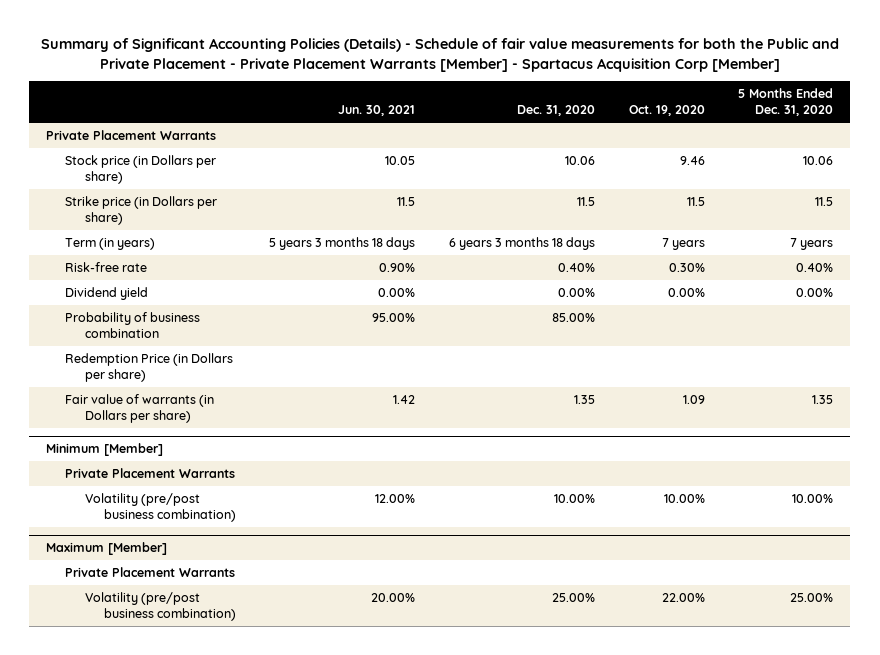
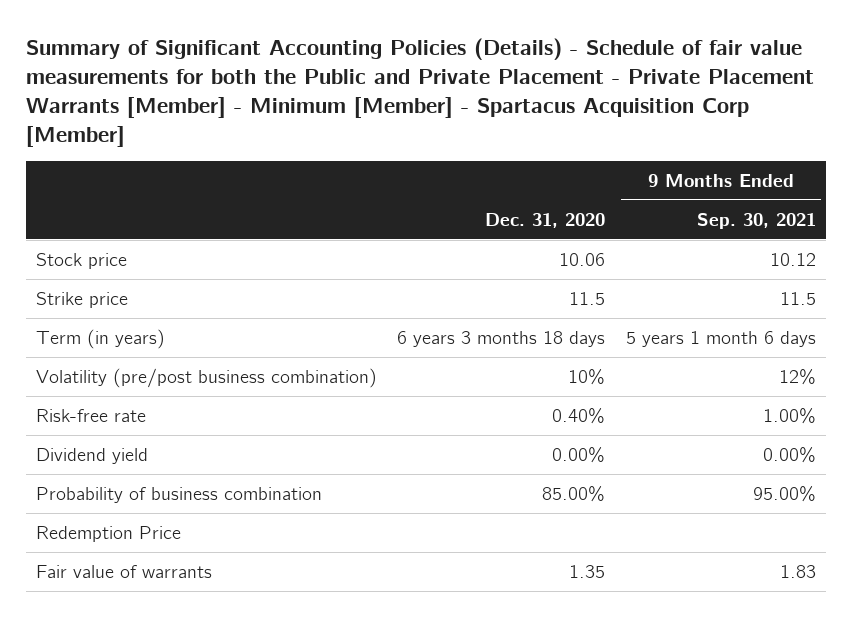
- Summary of Significant Accounting Policies (Details) - Schedule of fair value measurements for both the Public and Private Placement - Private Placement Warrants [Member] - Spartacus Acquisition Corp [Member]
+ Summary of Significant Accounting Policies (Details) - Schedule of fair value measurements for both the Public and Private Placement - Private Placement Warrants [Member] - Minimum [Member] - Spartacus Acquisition Corp [Member]
- | Jun. 30, 2021 | Dec. 31, 2020 | Oct. 19, 2020 | 5 Months Ended Dec. 31, 2020
+ | Dec. 31, 2020 | 9 Months Ended Sep. 30, 2021
- Private Placement Warrants
- Stock price (in Dollars per share) | 10.05 | 10.06 | 9.46 | 10.06
- Strike price (in Dollars per share) | 11.5 | 11.5 | 11.5 | 11.5
+ Stock price | 10.06 | 10.12
+ Strike price | 11.5 | 11.5
+ Volatility (pre/post business combination) | 10% | 12%
- Redemption Price (in Dollars per share)
- Fair value of warrants (in Dollars per share) | 1.42 | 1.35 | 1.09 | 1.35
- Minimum [Member]
- Private Placement Warrants
- Volatility (pre/post business combination) | 12.00% | 10.00% | 10.00% | 10.00%
- Maximum [Member]
- Private Placement Warrants
- Volatility (pre/post business combination) | 20.00% | 25.00% | 22.00% | 25.00%
+ Redemption Price
+ Fair value of warrants | 1.35 | 1.83

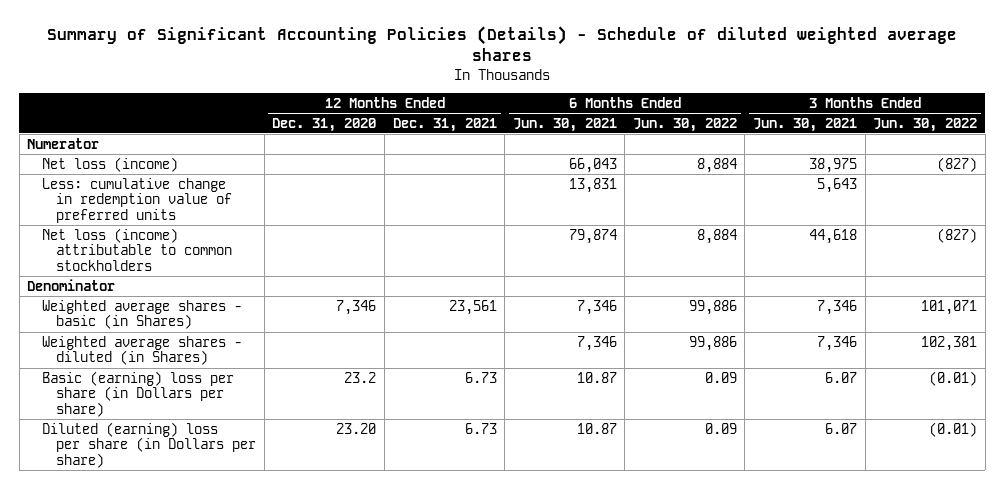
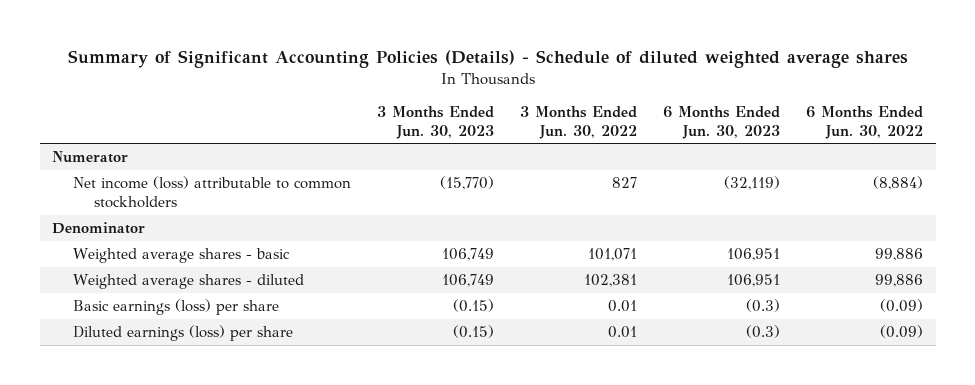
- | 12 Months Ended Dec. 31, 2020 | 12 Months Ended Dec. 31, 2021 | 6 Months Ended Jun. 30, 2021 | 6 Months Ended Jun. 30, 2022 | 3 Months Ended Jun. 30, 2021 | 3 Months Ended Jun. 30, 2022
+ | 3 Months Ended Jun. 30, 2023 | 3 Months Ended Jun. 30, 2022 | 6 Months Ended Jun. 30, 2023 | 6 Months Ended Jun. 30, 2022
- Net loss (income) | | | 66,043 | 8,884 | 38,975 | (827)
- Less: cumulative change in redemption value of preferred units | | | 13,831 | | 5,643 |
- Net loss (income) attributable to common stockholders | | | 79,874 | 8,884 | 44,618 | (827)
+ Net income (loss) attributable to common stockholders | (15,770) | 827 | (32,119) | (8,884)
- Weighted average shares - basic (in Shares) | 7,346 | 23,561 | 7,346 | 99,886 | 7,346 | 101,071
- Weighted average shares - diluted (in Shares) | | | 7,346 | 99,886 | 7,346 | 102,381
- Basic (earning) loss per share (in Dollars per share) | 23.2 | 6.73 | 10.87 | 0.09 | 6.07 | (0.01)
- Diluted (earning) loss per share (in Dollars per share) | 23.20 | 6.73 | 10.87 | 0.09 | 6.07 | (0.01)
+ Weighted average shares - basic | 106,749 | 101,071 | 106,951 | 99,886
+ Weighted average shares - diluted | 106,749 | 102,381 | 106,951 | 99,886
+ Basic earnings (loss) per share | (0.15) | 0.01 | (0.3) | (0.09)
+ Diluted earnings (loss) per share | (0.15) | 0.01 | (0.3) | (0.09)

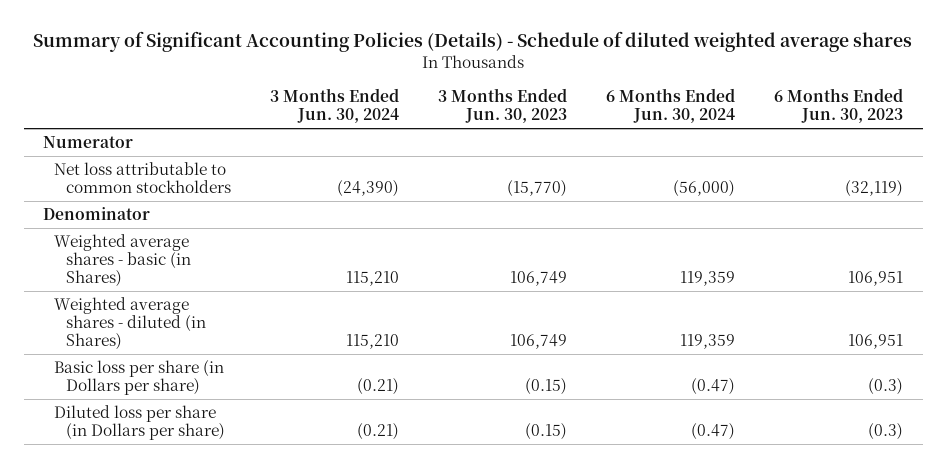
- | 3 Months Ended Jun. 30, 2023 | 3 Months Ended Jun. 30, 2022 | 6 Months Ended Jun. 30, 2023 | 6 Months Ended Jun. 30, 2022
+ | 3 Months Ended Jun. 30, 2024 | 3 Months Ended Jun. 30, 2023 | 6 Months Ended Jun. 30, 2024 | 6 Months Ended Jun. 30, 2023
- Net income (loss) attributable to common stockholders | (15,770) | 827 | (32,119) | (8,884)
+ Net loss attributable to common stockholders | (24,390) | (15,770) | (56,000) | (32,119)
- Weighted average shares - basic | 106,749 | 101,071 | 106,951 | 99,886
- Weighted average shares - diluted | 106,749 | 102,381 | 106,951 | 99,886
- Basic earnings (loss) per share | (0.15) | 0.01 | (0.3) | (0.09)
- Diluted earnings (loss) per share | (0.15) | 0.01 | (0.3) | (0.09)
+ Weighted average shares - basic (in Shares) | 115,210 | 106,749 | 119,359 | 106,951
+ Weighted average shares - diluted (in Shares) | 115,210 | 106,749 | 119,359 | 106,951
+ Basic loss per share (in Dollars per share) | (0.21) | (0.15) | (0.47) | (0.3)
+ Diluted loss per share (in Dollars per share) | (0.21) | (0.15) | (0.47) | (0.3)

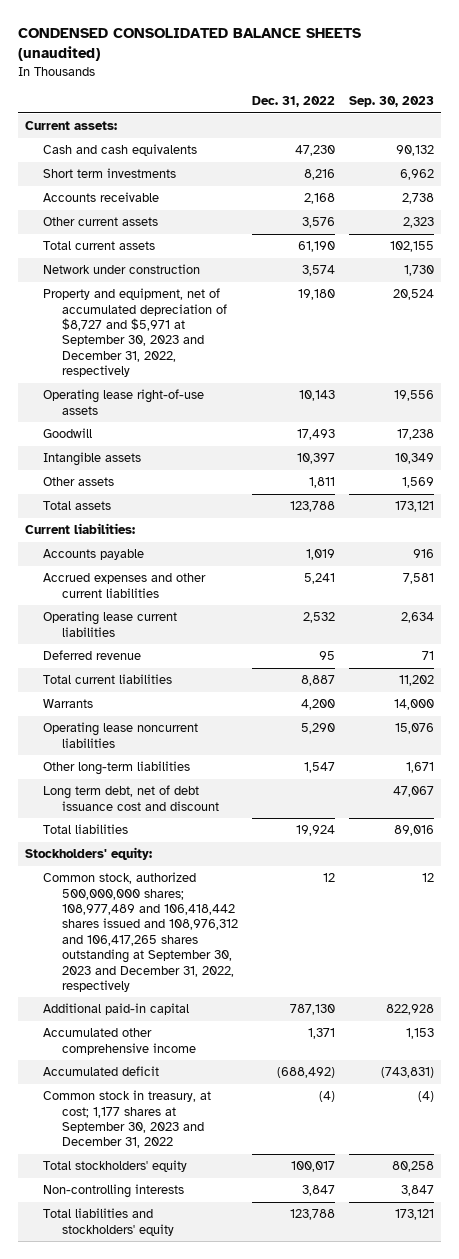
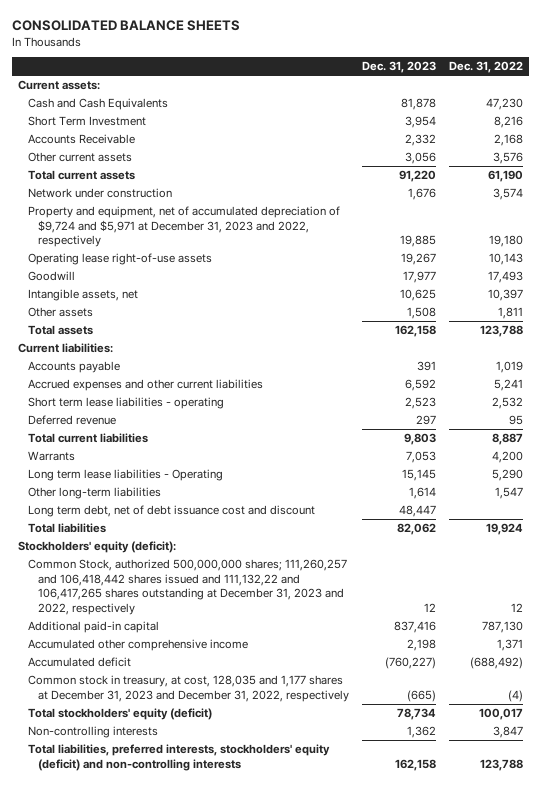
- CONDENSED CONSOLIDATED BALANCE SHEETS (unaudited)
+ CONSOLIDATED BALANCE SHEETS
- | Dec. 31, 2022 | Sep. 30, 2023
+ | Dec. 31, 2023 | Dec. 31, 2022
- Cash and cash equivalents | 47,230 | 90,132
- Short term investments | 8,216 | 6,962
- Accounts receivable | 2,168 | 2,738
+ Cash and Cash Equivalents | 81,878 | 47,230
+ Short Term Investment | 3,954 | 8,216
+ Accounts Receivable | 2,332 | 2,168
- Property and equipment, net of accumulated depreciation of $8,727 and $5,971 at September 30, 2023 and December 31, 2022, respectively | 19,180 | 20,524
+ Property and equipment, net of accumulated depreciation of $9,724 and $5,971 at December 31, 2023 and 2022, respectively | 19,885 | 19,180
- Intangible assets | 10,397 | 10,349
+ Intangible assets, net | 10,625 | 10,397
- Operating lease current liabilities | 2,532 | 2,634
+ Short term lease liabilities - operating | 2,523 | 2,532
- Operating lease noncurrent liabilities | 5,290 | 15,076
+ Long term lease liabilities - Operating | 15,145 | 5,290
- Stockholders' equity:
- Common stock, authorized 500,000,000 shares; 108,977,489 and 106,418,442 shares issued and 108,976,312 and 106,417,265 shares outstanding at September 30, 2023 and December 31, 2022, respectively | 12 | 12
+ Stockholders' equity (deficit):
+ Common Stock, authorized 500,000,000 shares; 111,260,257 and 106,418,442 shares issued and 111,132,22 and 106,417,265 shares outstanding at December 31, 2023 and 2022, respectively | 12 | 12
- Common stock in treasury, at cost; 1,177 shares at September 30, 2023 and December 31, 2022 | (4) | (4)
- Total stockholders' equity | 100,017 | 80,258
+ Common stock in treasury, at cost, 128,035 and 1,177 shares at December 31, 2023 and December 31, 2022, respectively | (665) | (4)
+ Total stockholders' equity (deficit) | 78,734 | 100,017
- Total liabilities and stockholders' equity | 123,788 | 173,121
+ Total liabilities, preferred interests, stockholders' equity (deficit) and non-controlling interests | 162,158 | 123,788

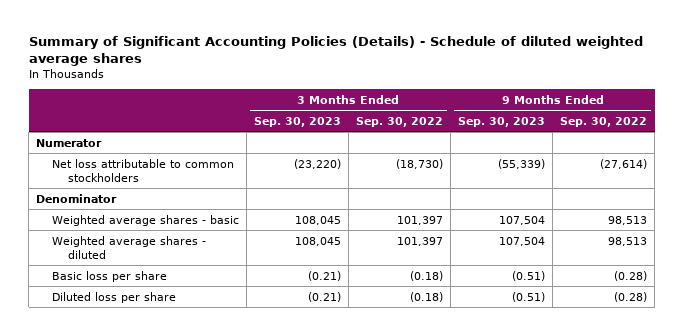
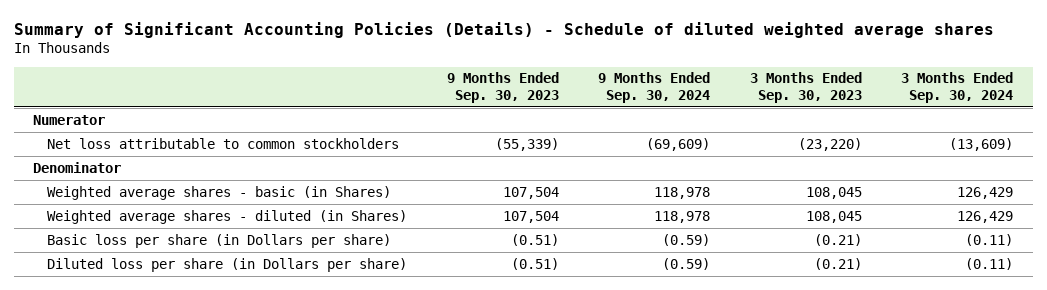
- | 3 Months Ended Sep. 30, 2023 | 3 Months Ended Sep. 30, 2022 | 9 Months Ended Sep. 30, 2023 | 9 Months Ended Sep. 30, 2022
+ | 9 Months Ended Sep. 30, 2023 | 9 Months Ended Sep. 30, 2024 | 3 Months Ended Sep. 30, 2023 | 3 Months Ended Sep. 30, 2024
- Weighted average shares - basic | 108,045 | 101,397 | 107,504 | 98,513
- Weighted average shares - diluted | 108,045 | 101,397 | 107,504 | 98,513
- Basic loss per share | (0.21) | (0.18) | (0.51) | (0.28)
- Diluted loss per share | (0.21) | (0.18) | (0.51) | (0.28)
+ Weighted average shares - basic (in Shares) | 107,504 | 118,978 | 108,045 | 126,429
+ Weighted average shares - diluted (in Shares) | 107,504 | 118,978 | 108,045 | 126,429
+ Basic loss per share (in Dollars per share) | (0.51) | (0.59) | (0.21) | (0.11)
+ Diluted loss per share (in Dollars per share) | (0.51) | (0.59) | (0.21) | (0.11)

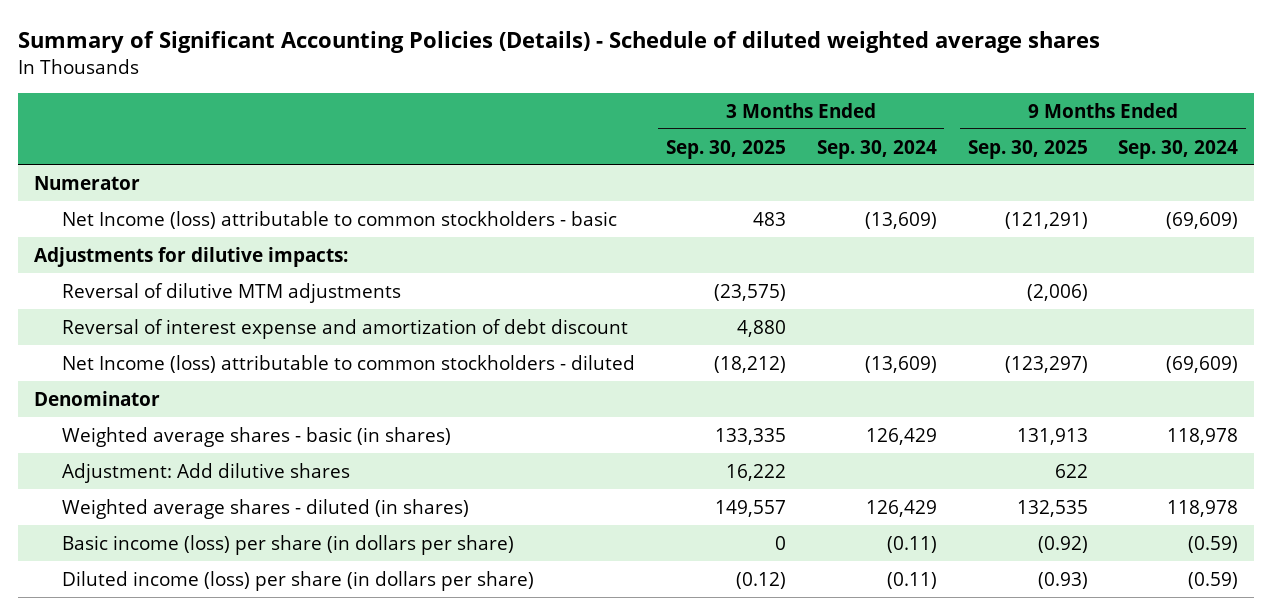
- | 9 Months Ended Sep. 30, 2023 | 9 Months Ended Sep. 30, 2024 | 3 Months Ended Sep. 30, 2023 | 3 Months Ended Sep. 30, 2024
+ | 3 Months Ended Sep. 30, 2025 | 3 Months Ended Sep. 30, 2024 | 9 Months Ended Sep. 30, 2025 | 9 Months Ended Sep. 30, 2024
- Net loss attributable to common stockholders | (55,339) | (69,609) | (23,220) | (13,609)
+ Net Income (loss) attributable to common stockholders - basic | 483 | (13,609) | (121,291) | (69,609)
+ Adjustments for dilutive impacts:
+ Reversal of dilutive MTM adjustments | (23,575) | | (2,006) |
+ Reversal of interest expense and amortization of debt discount | 4,880 | | |
+ Net Income (loss) attributable to common stockholders - diluted | (18,212) | (13,609) | (123,297) | (69,609)
- Weighted average shares - basic (in Shares) | 107,504 | 118,978 | 108,045 | 126,429
- Weighted average shares - diluted (in Shares) | 107,504 | 118,978 | 108,045 | 126,429
- Basic loss per share (in Dollars per share) | (0.51) | (0.59) | (0.21) | (0.11)
- Diluted loss per share (in Dollars per share) | (0.51) | (0.59) | (0.21) | (0.11)
+ Weighted average shares - basic (in shares) | 133,335 | 126,429 | 131,913 | 118,978
+ Adjustment: Add dilutive shares | 16,222 | | 622 |
+ Weighted average shares - diluted (in shares) | 149,557 | 126,429 | 132,535 | 118,978
+ Basic income (loss) per share (in dollars per share) | 0 | (0.11) | (0.92) | (0.59)
+ Diluted income (loss) per share (in dollars per share) | (0.12) | (0.11) | (0.93) | (0.59)

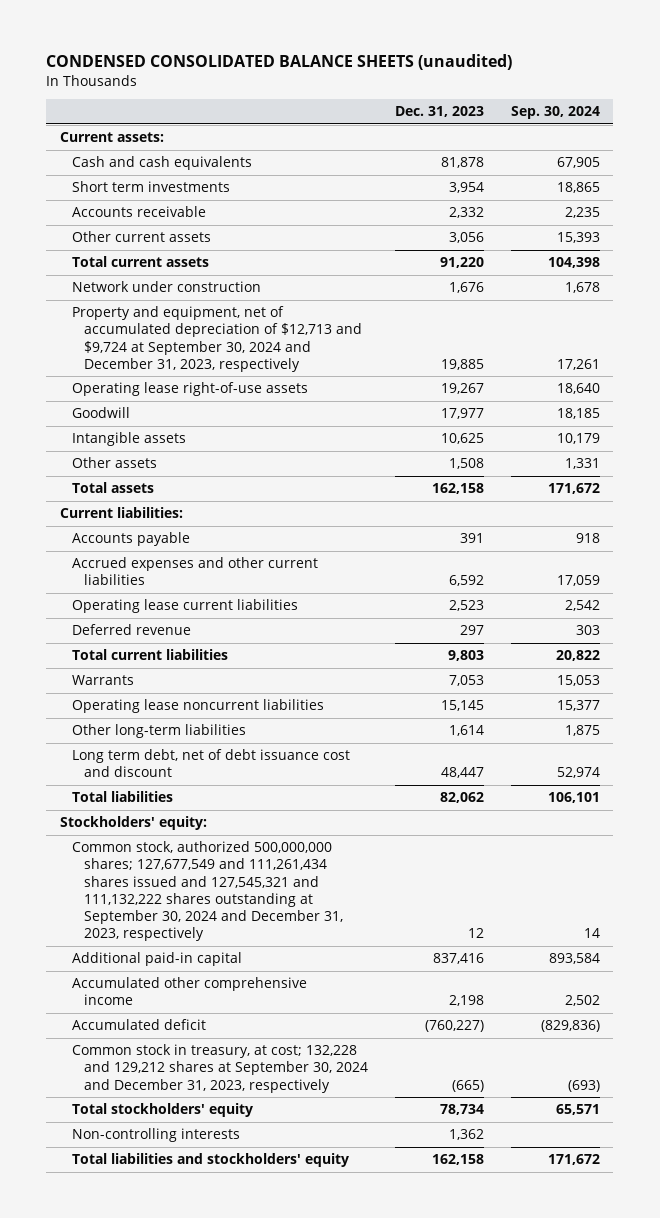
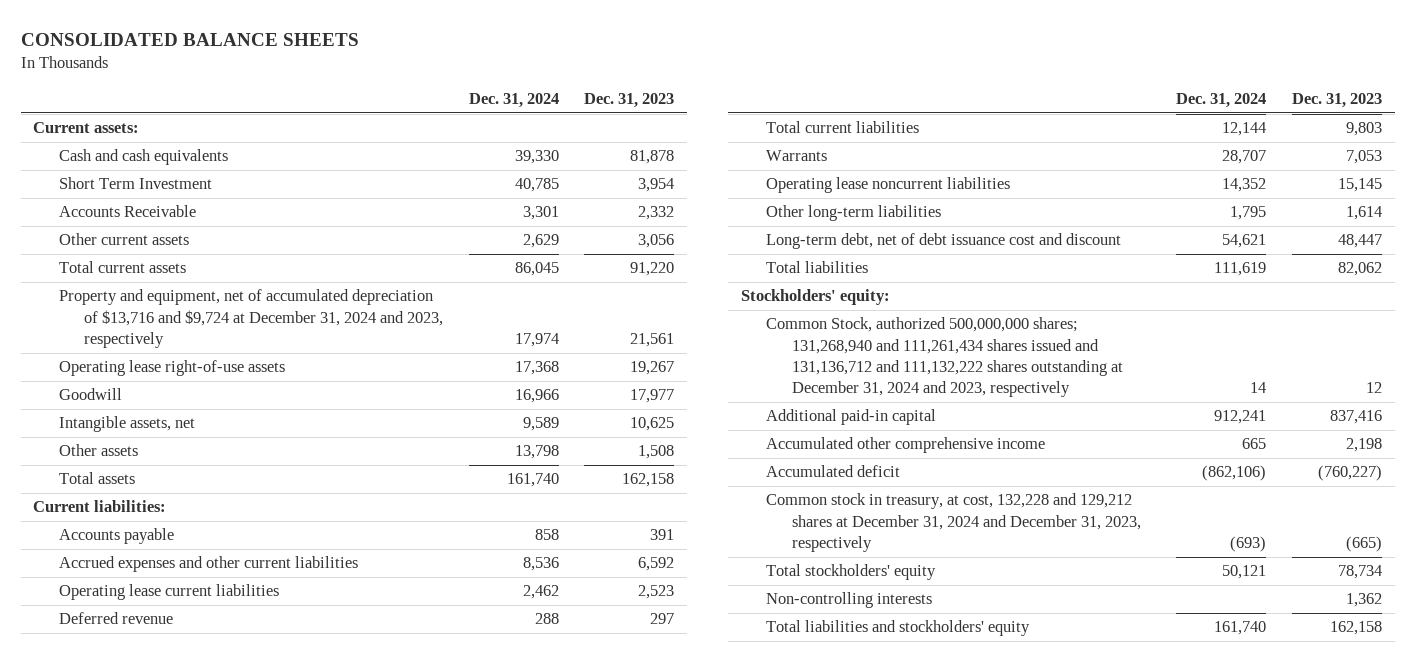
- CONDENSED CONSOLIDATED BALANCE SHEETS (unaudited)
+ CONSOLIDATED BALANCE SHEETS
- | Dec. 31, 2023 | Sep. 30, 2024
+ | Dec. 31, 2024 | Dec. 31, 2023
- Short term investments | 3,954 | 18,865
- Accounts receivable | 2,332 | 2,235
+ Short Term Investment | 40,785 | 3,954
+ Accounts Receivable | 3,301 | 2,332
- Network under construction | 1,676 | 1,678
- Property and equipment, net of accumulated depreciation of $12,713 and $9,724 at September 30, 2024 and December 31, 2023, respectively | 19,885 | 17,261
+ Property and equipment, net of accumulated depreciation of $13,716 and $9,724 at December 31, 2024 and 2023, respectively | 17,974 | 21,561
- Intangible assets | 10,625 | 10,179
+ Intangible assets, net | 9,589 | 10,625
- Long term debt, net of debt issuance cost and discount | 48,447 | 52,974
+ Long-term debt, net of debt issuance cost and discount | 54,621 | 48,447
- Common stock, authorized 500,000,000 shares; 127,677,549 and 111,261,434 shares issued and 127,545,321 and 111,132,222 shares outstanding at September 30, 2024 and December 31, 2023, respectively | 12 | 14
+ Common Stock, authorized 500,000,000 shares; 131,268,940 and 111,261,434 shares issued and 131,136,712 and 111,132,222 shares outstanding at December 31, 2024 and 2023, respectively | 14 | 12
- Common stock in treasury, at cost; 132,228 and 129,212 shares at September 30, 2024 and December 31, 2023, respectively | (665) | (693)
+ Common stock in treasury, at cost, 132,228 and 129,212 shares at December 31, 2024 and December 31, 2023, respectively | (693) | (665)

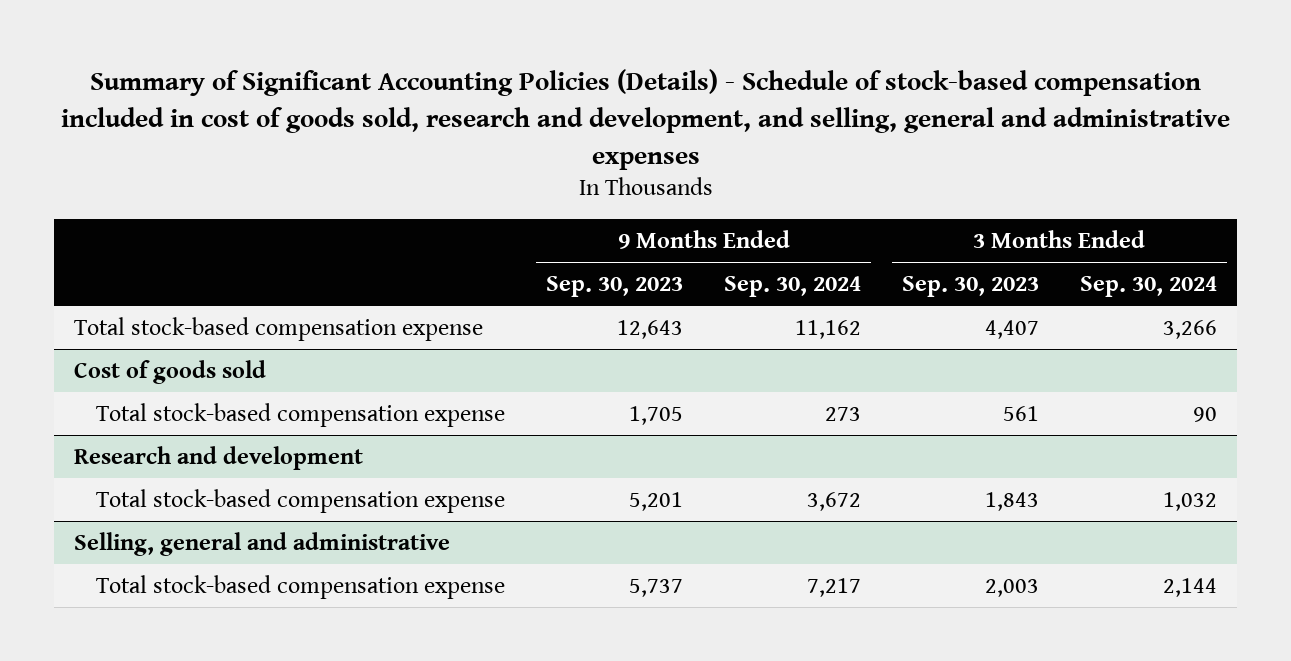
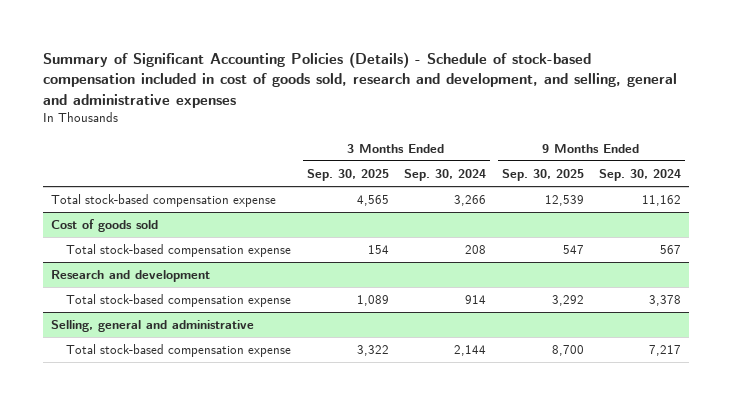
- | 9 Months Ended Sep. 30, 2023 | 9 Months Ended Sep. 30, 2024 | 3 Months Ended Sep. 30, 2023 | 3 Months Ended Sep. 30, 2024
+ | 3 Months Ended Sep. 30, 2025 | 3 Months Ended Sep. 30, 2024 | 9 Months Ended Sep. 30, 2025 | 9 Months Ended Sep. 30, 2024
@ Cost of goods sold
- Total stock-based compensation expense | 1,705 | 273 | 561 | 90
+ Total stock-based compensation expense | 154 | 208 | 547 | 567
@ Research and development
- Total stock-based compensation expense | 5,201 | 3,672 | 1,843 | 1,032
+ Total stock-based compensation expense | 1,089 | 914 | 3,292 | 3,378

